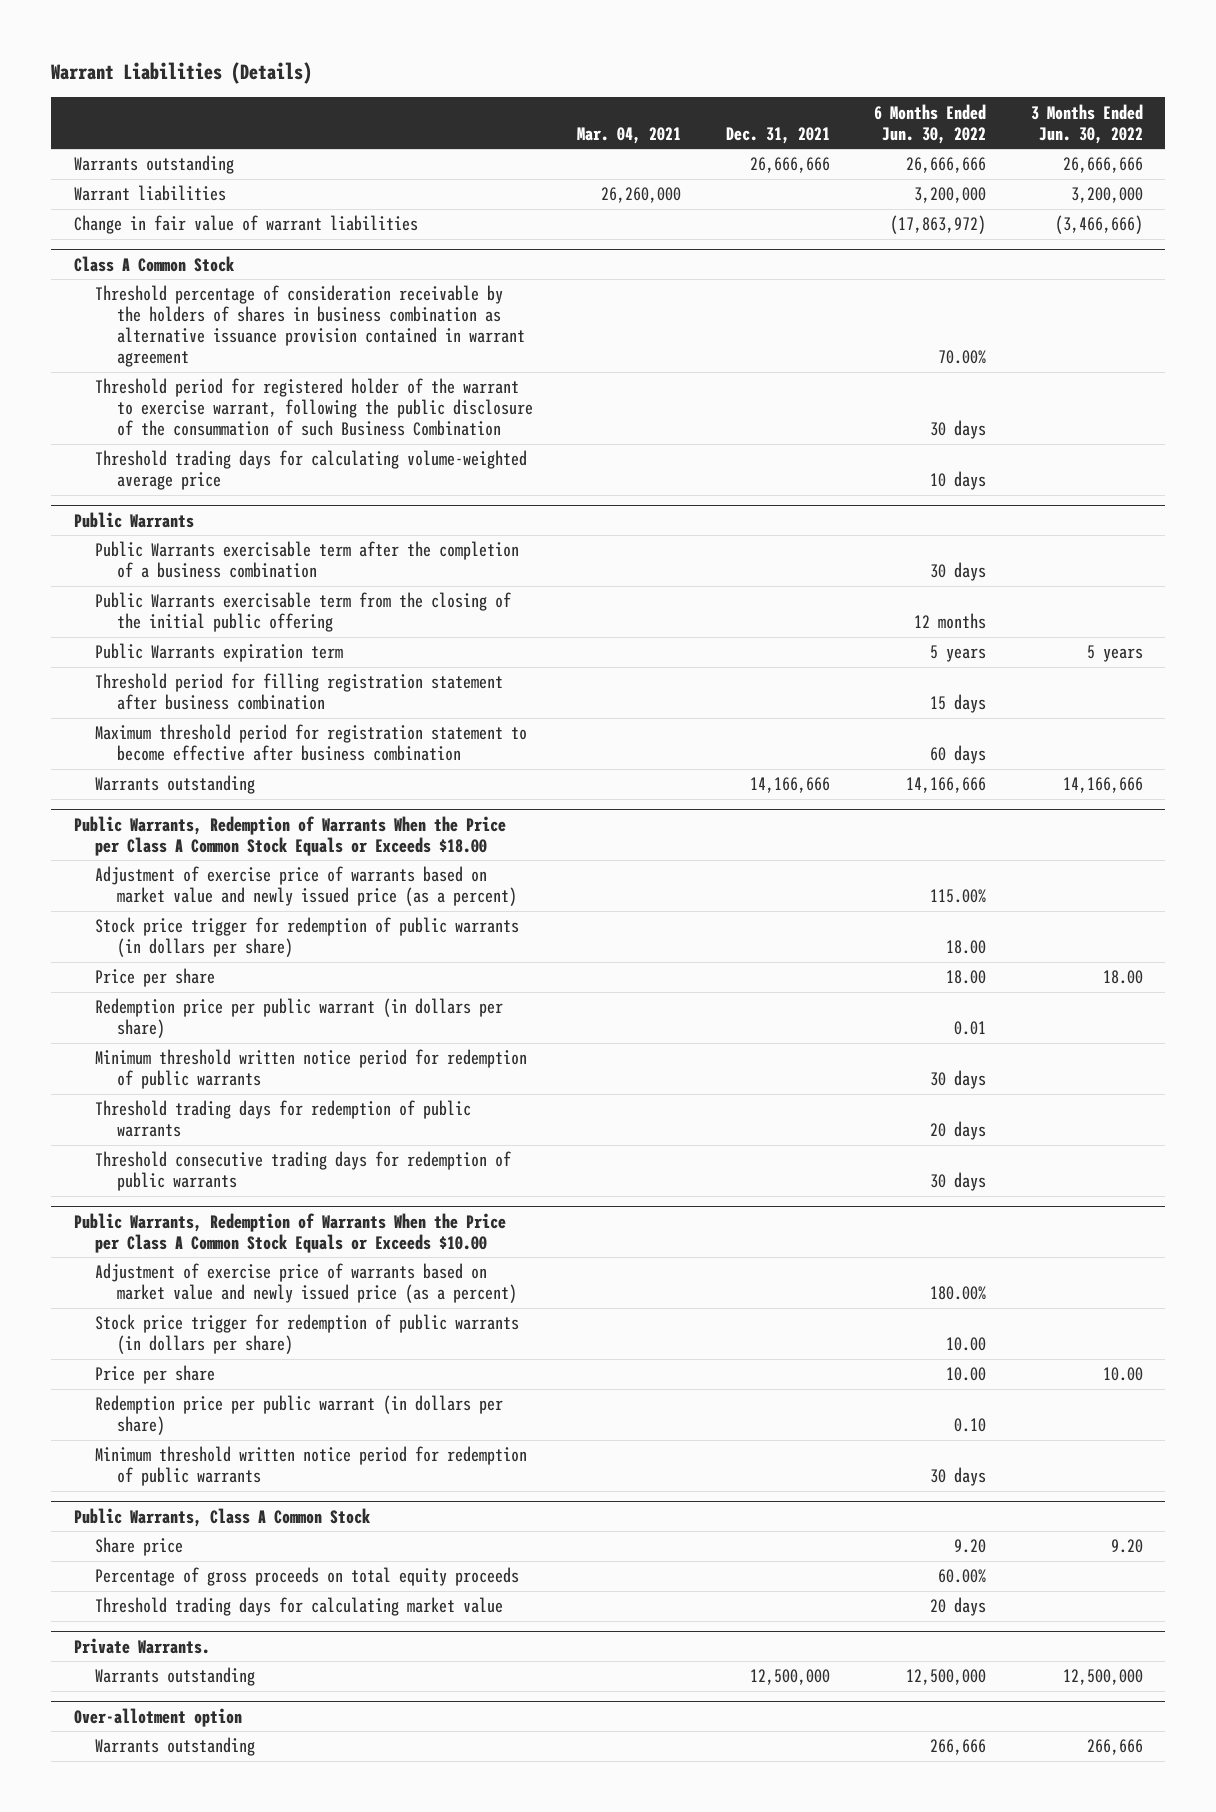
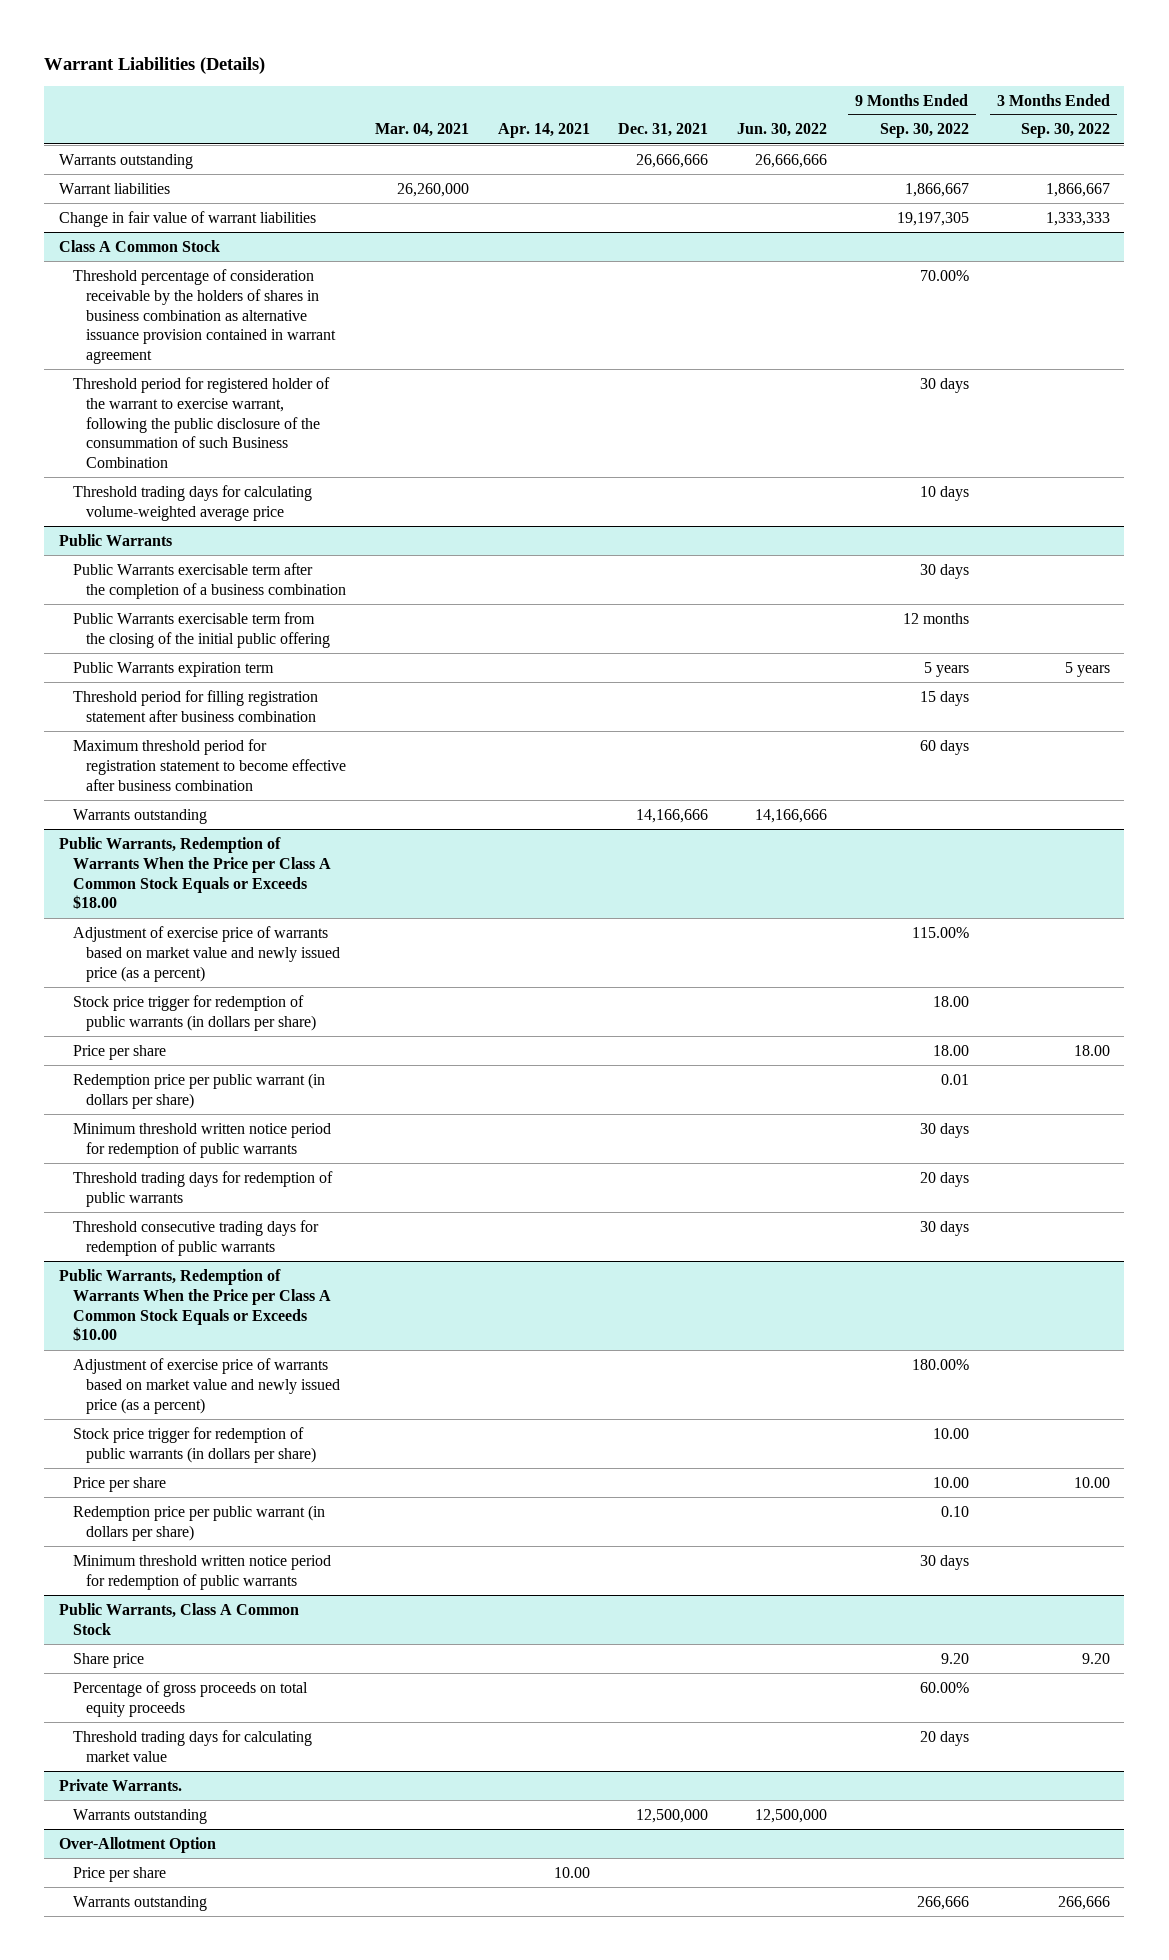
- | Mar. 04, 2021 | Dec. 31, 2021 | 6 Months Ended Jun. 30, 2022 | 3 Months Ended Jun. 30, 2022
+ | Mar. 04, 2021 | Apr. 14, 2021 | Dec. 31, 2021 | Jun. 30, 2022 | 9 Months Ended Sep. 30, 2022 | 3 Months Ended Sep. 30, 2022
- Over-allotment option
+ Over-Allotment Option
+ Price per share | | 10.00 | | | |

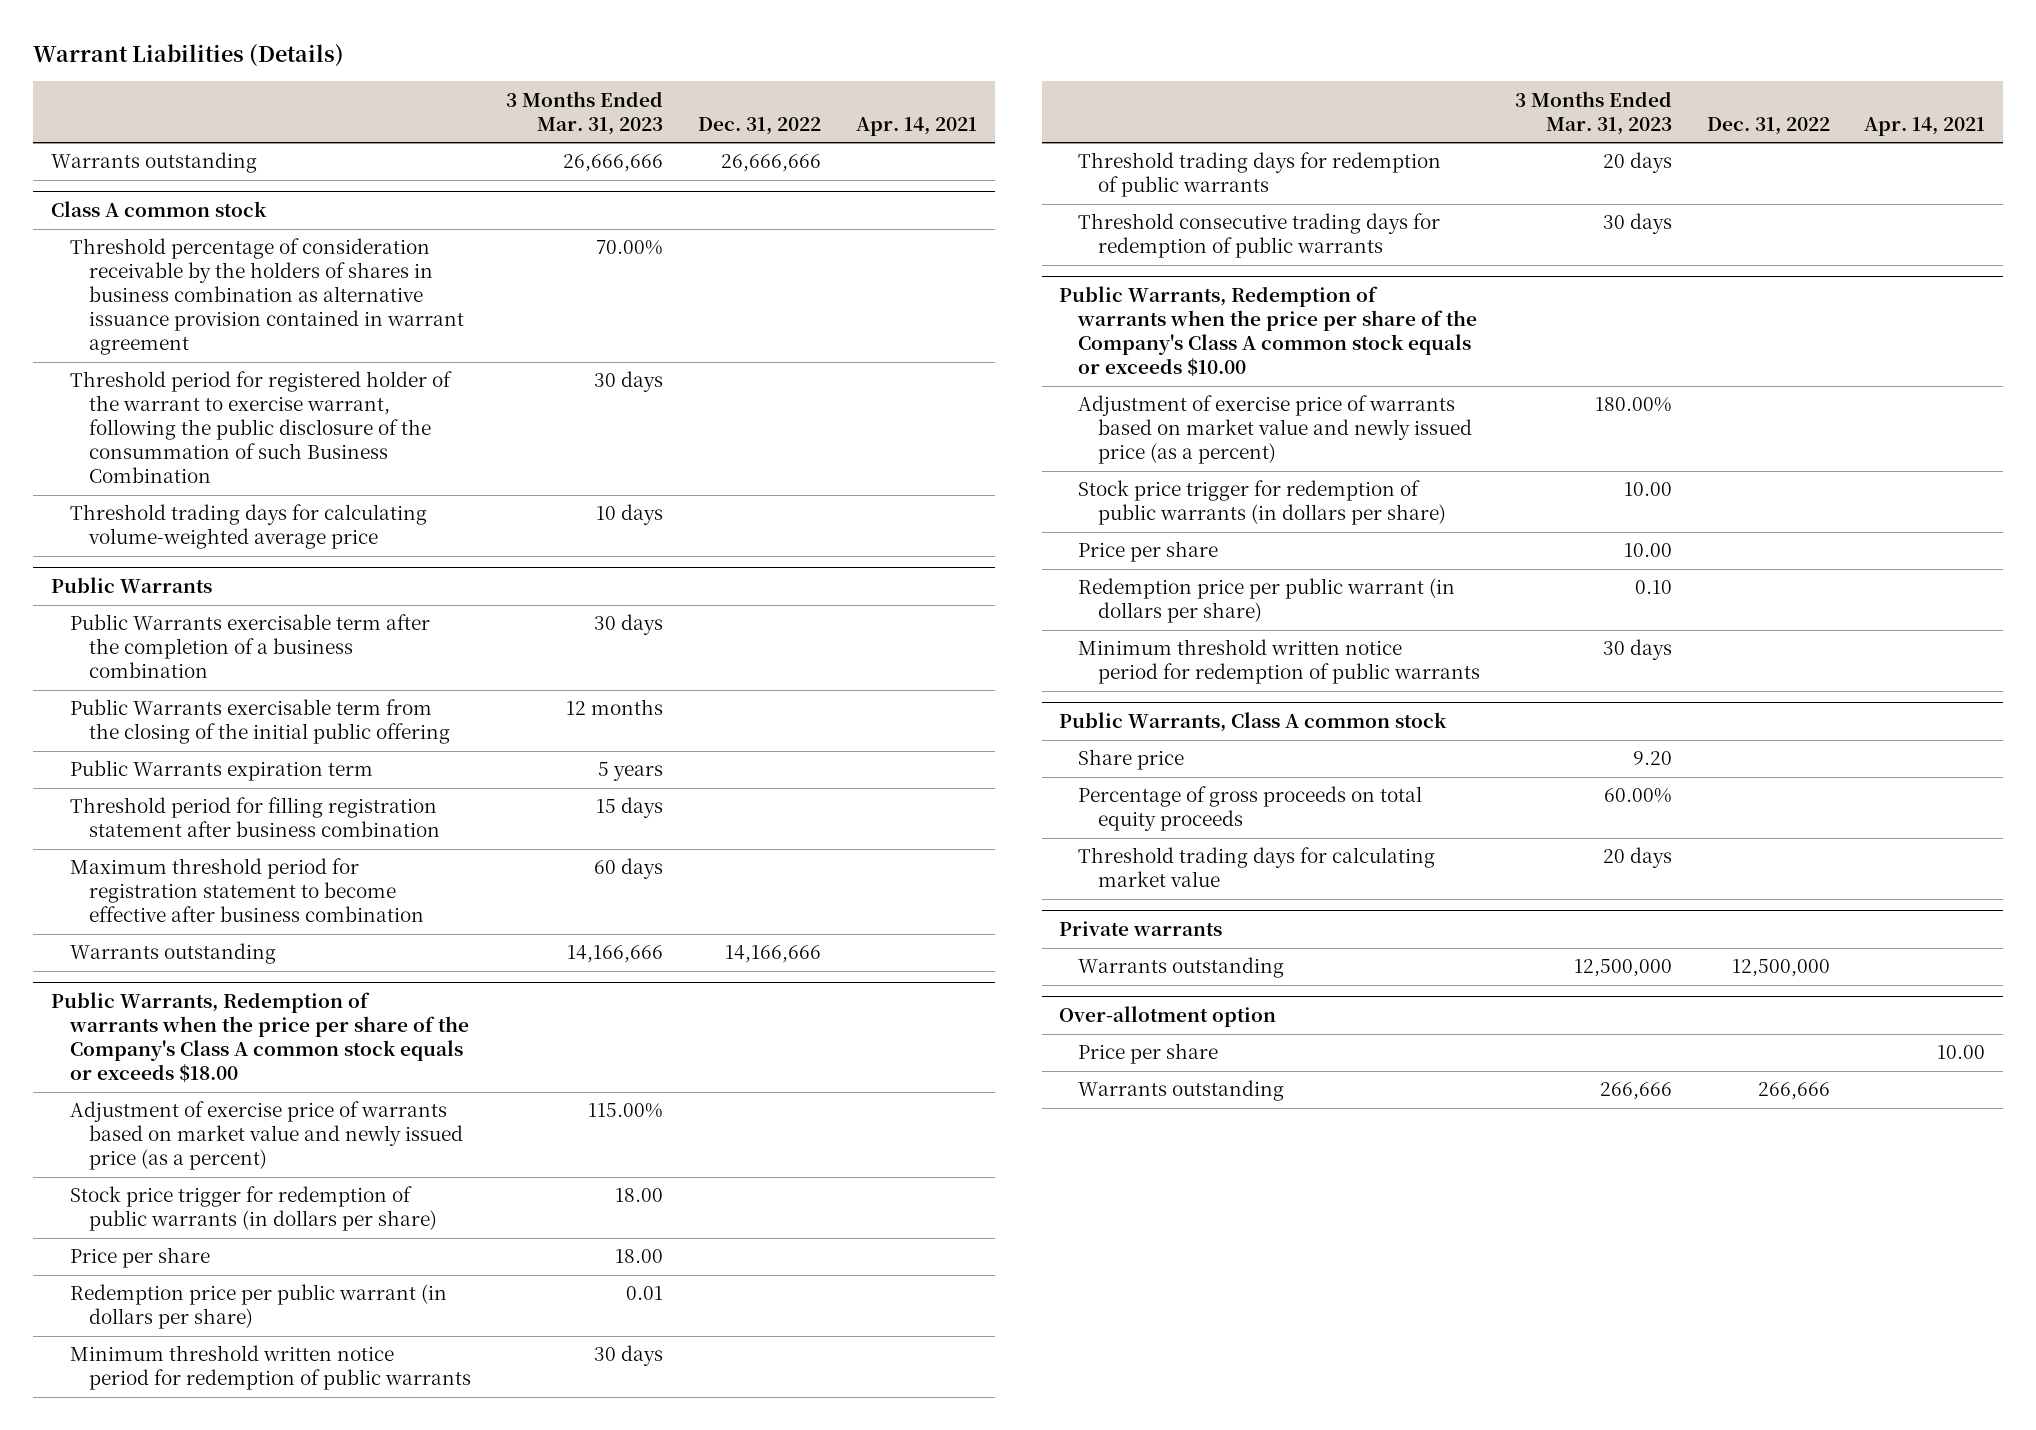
- | Mar. 04, 2021 | Apr. 14, 2021 | Dec. 31, 2021 | Jun. 30, 2022 | 9 Months Ended Sep. 30, 2022 | 3 Months Ended Sep. 30, 2022
+ | 3 Months Ended Mar. 31, 2023 | Dec. 31, 2022 | Apr. 14, 2021
- Warrant liabilities | 26,260,000 | | | | 1,866,667 | 1,866,667
- Change in fair value of warrant liabilities | | | | | 19,197,305 | 1,333,333
- Class A Common Stock
+ Class A common stock
- Public Warrants, Redemption of Warrants When the Price per Class A Common Stock Equals or Exceeds $18.00
+ Public Warrants, Redemption of warrants when the price per share of the Company's Class A common stock equals or exceeds $18.00
- Public Warrants, Redemption of Warrants When the Price per Class A Common Stock Equals or Exceeds $10.00
+ Public Warrants, Redemption of warrants when the price per share of the Company's Class A common stock equals or exceeds $10.00
- Public Warrants, Class A Common Stock
+ Public Warrants, Class A common stock
- Private Warrants.
+ Private warrants
- Over-Allotment Option
+ Over-allotment option

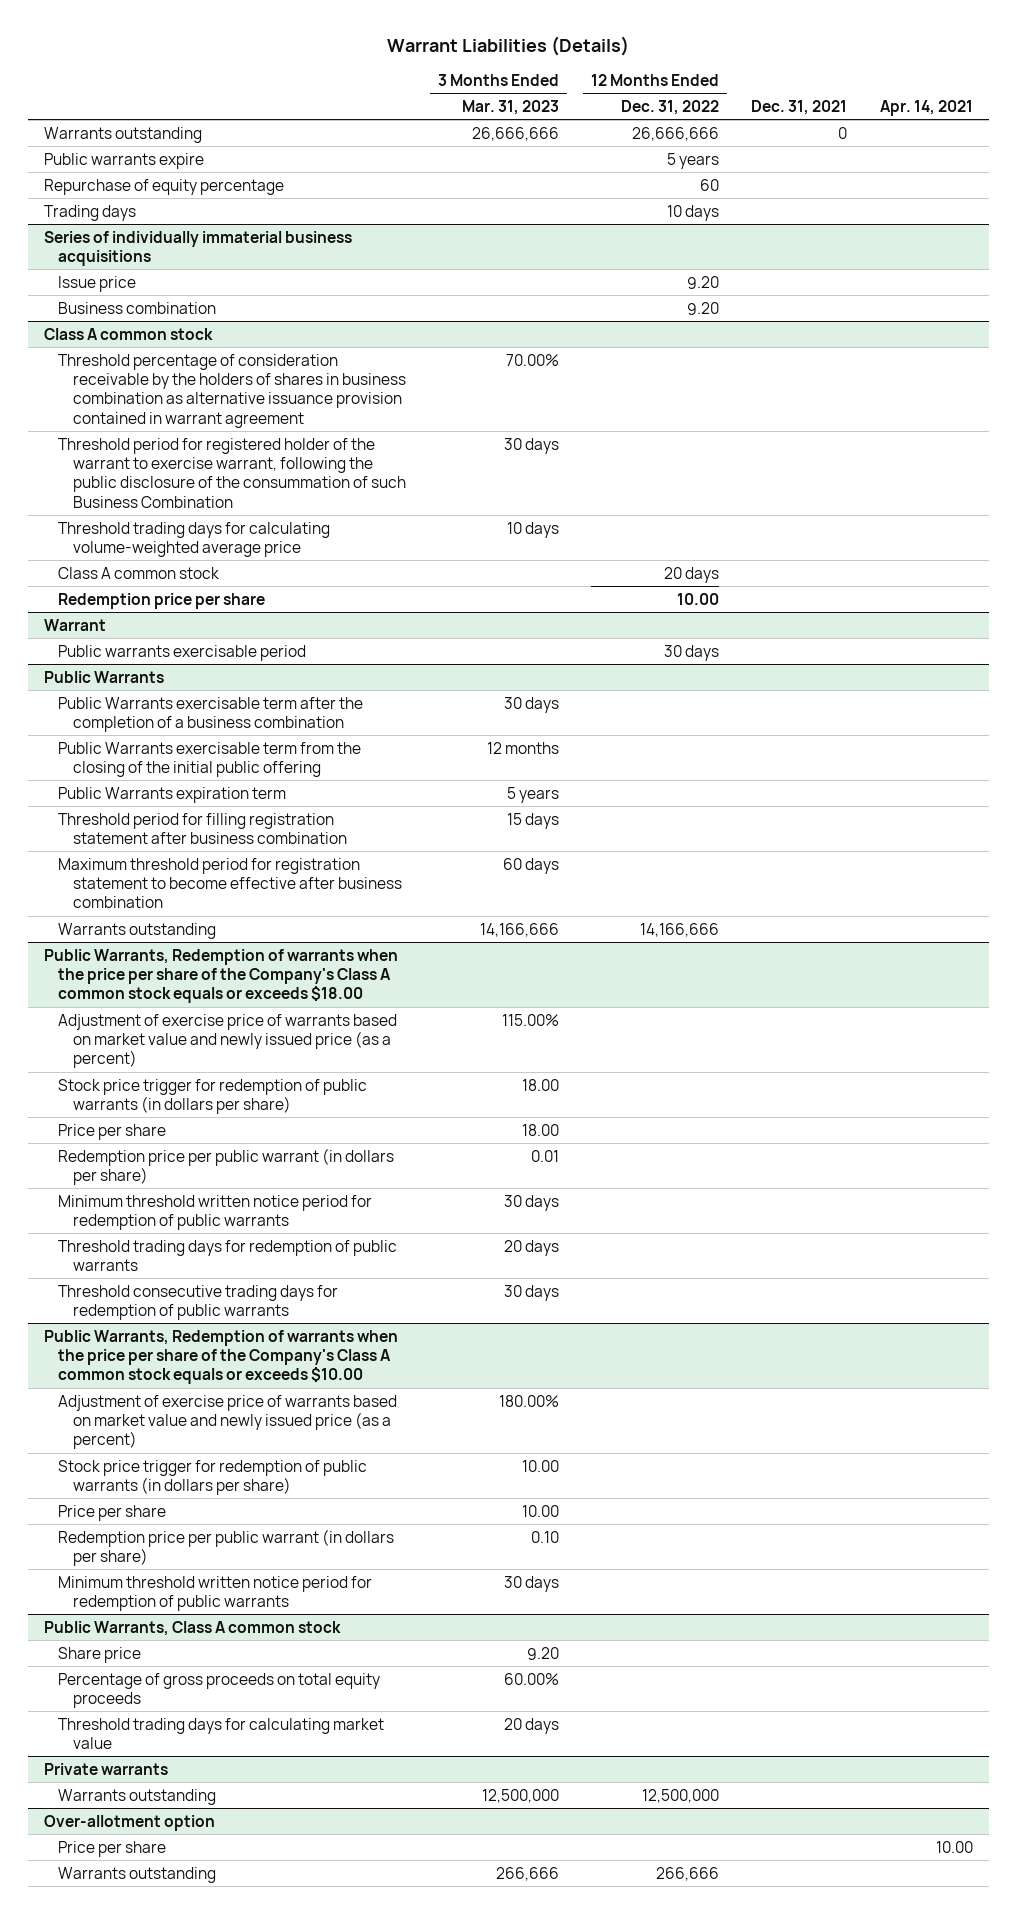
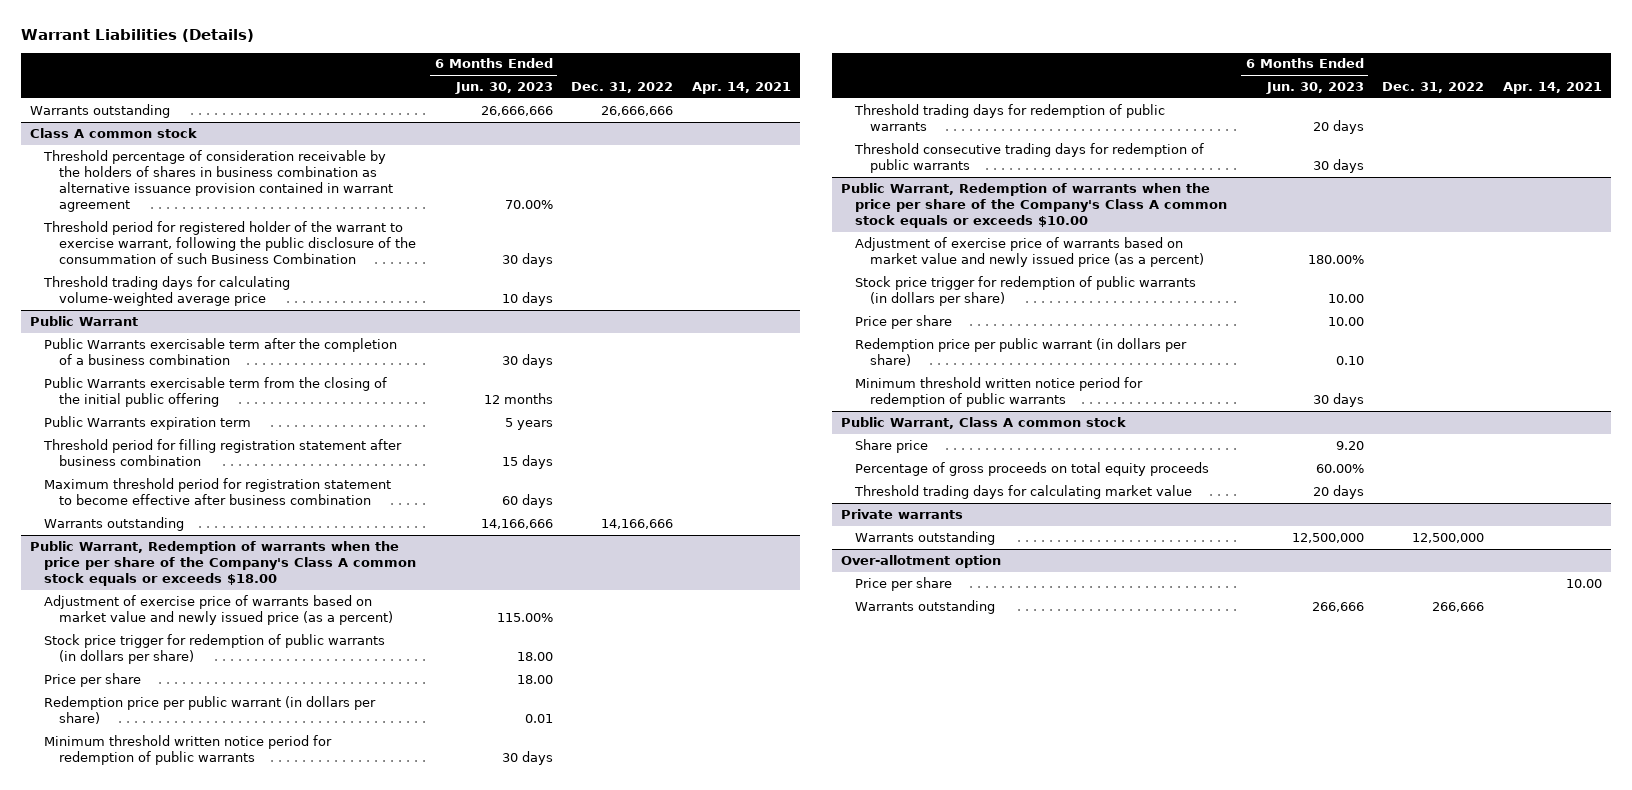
- | 3 Months Ended Mar. 31, 2023 | 12 Months Ended Dec. 31, 2022 | Dec. 31, 2021 | Apr. 14, 2021
+ | 6 Months Ended Jun. 30, 2023 | Dec. 31, 2022 | Apr. 14, 2021
- Public warrants expire | | 5 years | |
- Repurchase of equity percentage | | 60 | |
- Trading days | | 10 days | |
- Series of individually immaterial business acquisitions
- Issue price | | 9.20 | |
- Business combination | | 9.20 | |
@ Class A common stock
- Class A common stock | | 20 days | |
- Redemption price per share | | 10.00 | |
- Warrant
- Public warrants exercisable period | | 30 days | |
- Public Warrants
+ Public Warrant
- Public Warrants, Redemption of warrants when the price per share of the Company's Class A common stock equals or exceeds $18.00
+ Public Warrant, Redemption of warrants when the price per share of the Company's Class A common stock equals or exceeds $18.00
- Public Warrants, Redemption of warrants when the price per share of the Company's Class A common stock equals or exceeds $10.00
+ Public Warrant, Redemption of warrants when the price per share of the Company's Class A common stock equals or exceeds $10.00
- Public Warrants, Class A common stock
+ Public Warrant, Class A common stock

